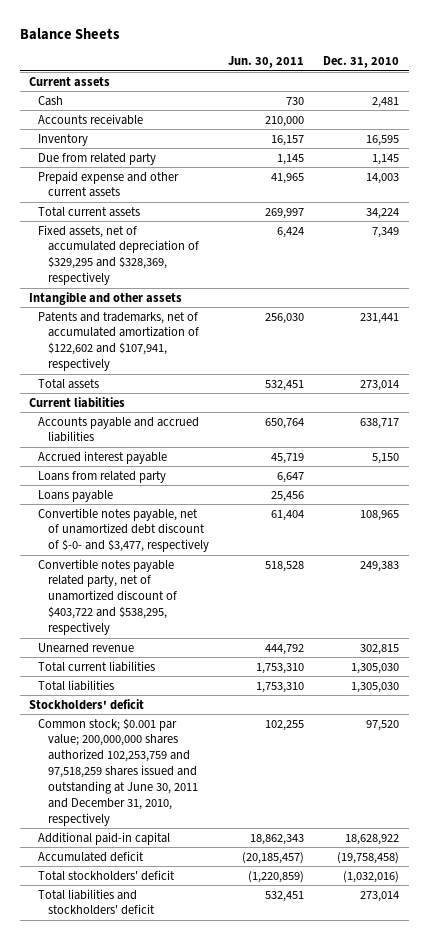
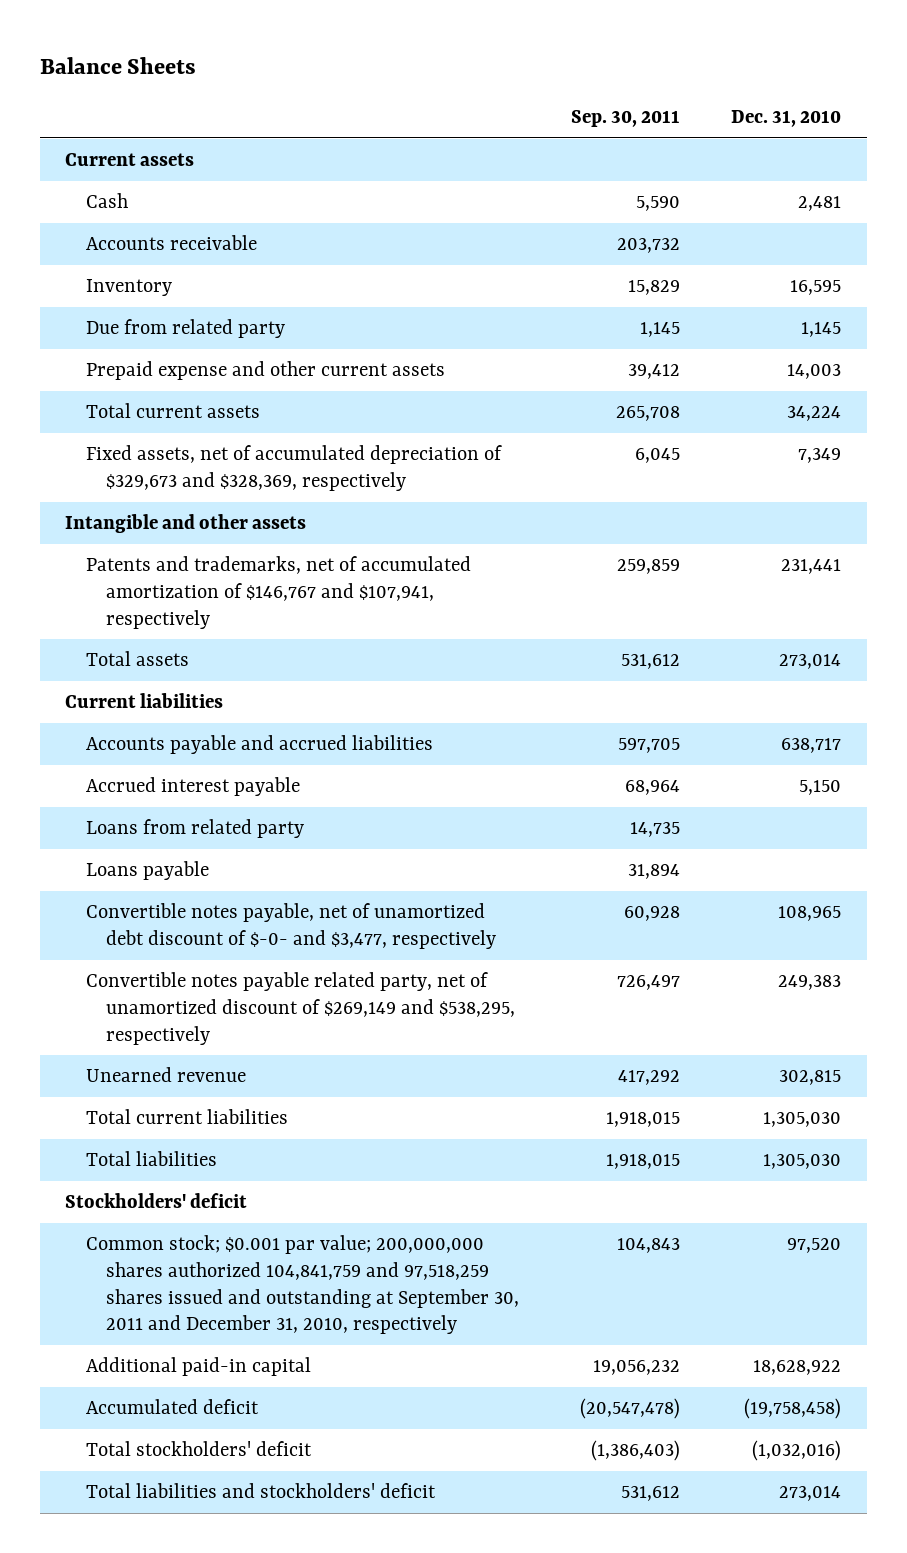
- | Jun. 30, 2011 | Dec. 31, 2010
+ | Sep. 30, 2011 | Dec. 31, 2010
- Fixed assets, net of accumulated depreciation of $329,295 and $328,369, respectively | 6,424 | 7,349
+ Fixed assets, net of accumulated depreciation of $329,673 and $328,369, respectively | 6,045 | 7,349
- Patents and trademarks, net of accumulated amortization of $122,602 and $107,941, respectively | 256,030 | 231,441
+ Patents and trademarks, net of accumulated amortization of $146,767 and $107,941, respectively | 259,859 | 231,441
- Convertible notes payable related party, net of unamortized discount of $403,722 and $538,295, respectively | 518,528 | 249,383
+ Convertible notes payable related party, net of unamortized discount of $269,149 and $538,295, respectively | 726,497 | 249,383
- Common stock; $0.001 par value; 200,000,000 shares authorized 102,253,759 and 97,518,259 shares issued and outstanding at June 30, 2011 and December 31, 2010, respectively | 102,255 | 97,520
+ Common stock; $0.001 par value; 200,000,000 shares authorized 104,841,759 and 97,518,259 shares issued and outstanding at September 30, 2011 and December 31, 2010, respectively | 104,843 | 97,520

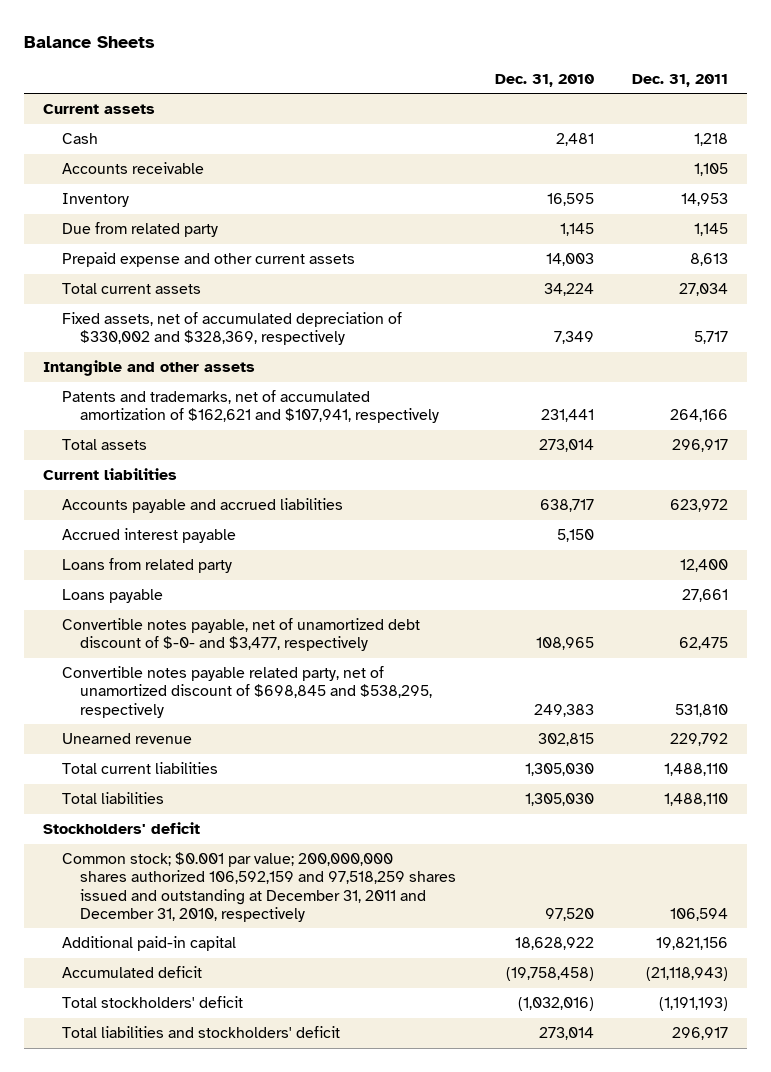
- | Sep. 30, 2011 | Dec. 31, 2010
+ | Dec. 31, 2010 | Dec. 31, 2011
- Fixed assets, net of accumulated depreciation of $329,673 and $328,369, respectively | 6,045 | 7,349
+ Fixed assets, net of accumulated depreciation of $330,002 and $328,369, respectively | 7,349 | 5,717
- Patents and trademarks, net of accumulated amortization of $146,767 and $107,941, respectively | 259,859 | 231,441
+ Patents and trademarks, net of accumulated amortization of $162,621 and $107,941, respectively | 231,441 | 264,166
- Convertible notes payable related party, net of unamortized discount of $269,149 and $538,295, respectively | 726,497 | 249,383
+ Convertible notes payable related party, net of unamortized discount of $698,845 and $538,295, respectively | 249,383 | 531,810
- Common stock; $0.001 par value; 200,000,000 shares authorized 104,841,759 and 97,518,259 shares issued and outstanding at September 30, 2011 and December 31, 2010, respectively | 104,843 | 97,520
+ Common stock; $0.001 par value; 200,000,000 shares authorized 106,592,159 and 97,518,259 shares issued and outstanding at December 31, 2011 and December 31, 2010, respectively | 97,520 | 106,594

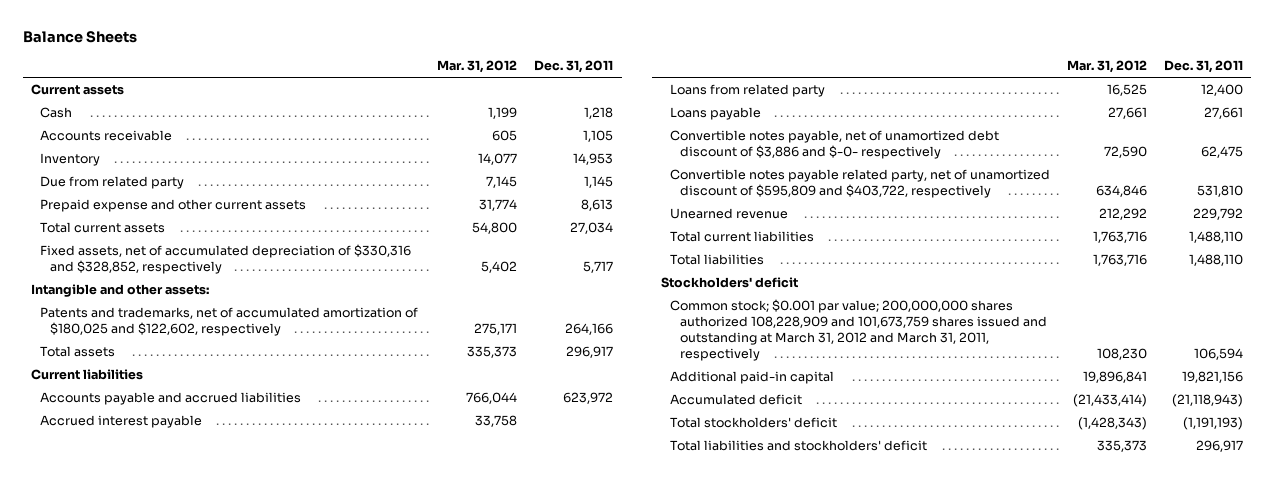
- | Dec. 31, 2010 | Dec. 31, 2011
+ | Mar. 31, 2012 | Dec. 31, 2011
- Fixed assets, net of accumulated depreciation of $330,002 and $328,369, respectively | 7,349 | 5,717
- Intangible and other assets
- Patents and trademarks, net of accumulated amortization of $162,621 and $107,941, respectively | 231,441 | 264,166
+ Fixed assets, net of accumulated depreciation of $330,316 and $328,852, respectively | 5,402 | 5,717
+ Intangible and other assets:
+ Patents and trademarks, net of accumulated amortization of $180,025 and $122,602, respectively | 275,171 | 264,166
- Convertible notes payable, net of unamortized debt discount of $-0- and $3,477, respectively | 108,965 | 62,475
- Convertible notes payable related party, net of unamortized discount of $698,845 and $538,295, respectively | 249,383 | 531,810
+ Convertible notes payable, net of unamortized debt discount of $3,886 and $-0- respectively | 72,590 | 62,475
+ Convertible notes payable related party, net of unamortized discount of $595,809 and $403,722, respectively | 634,846 | 531,810
- Common stock; $0.001 par value; 200,000,000 shares authorized 106,592,159 and 97,518,259 shares issued and outstanding at December 31, 2011 and December 31, 2010, respectively | 97,520 | 106,594
+ Common stock; $0.001 par value; 200,000,000 shares authorized 108,228,909 and 101,673,759 shares issued and outstanding at March 31, 2012 and March 31, 2011, respectively | 108,230 | 106,594

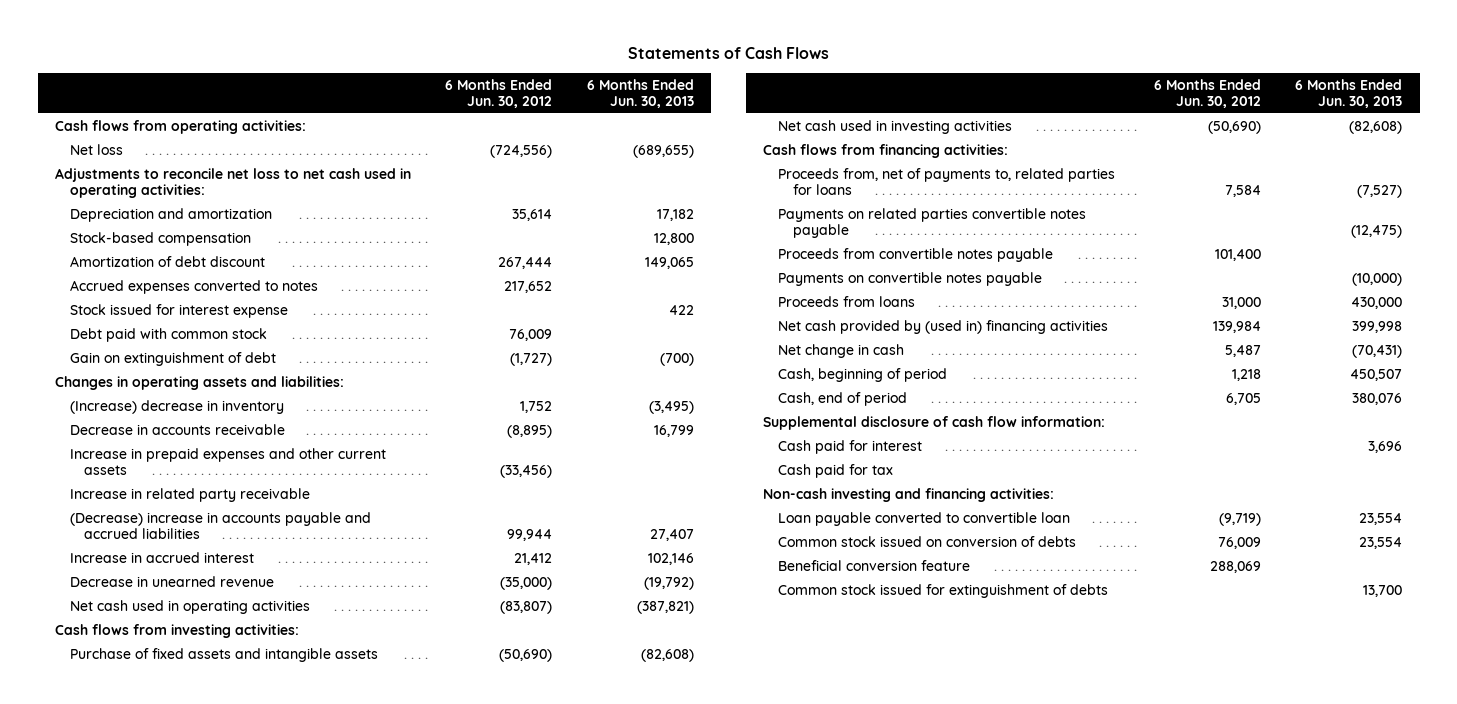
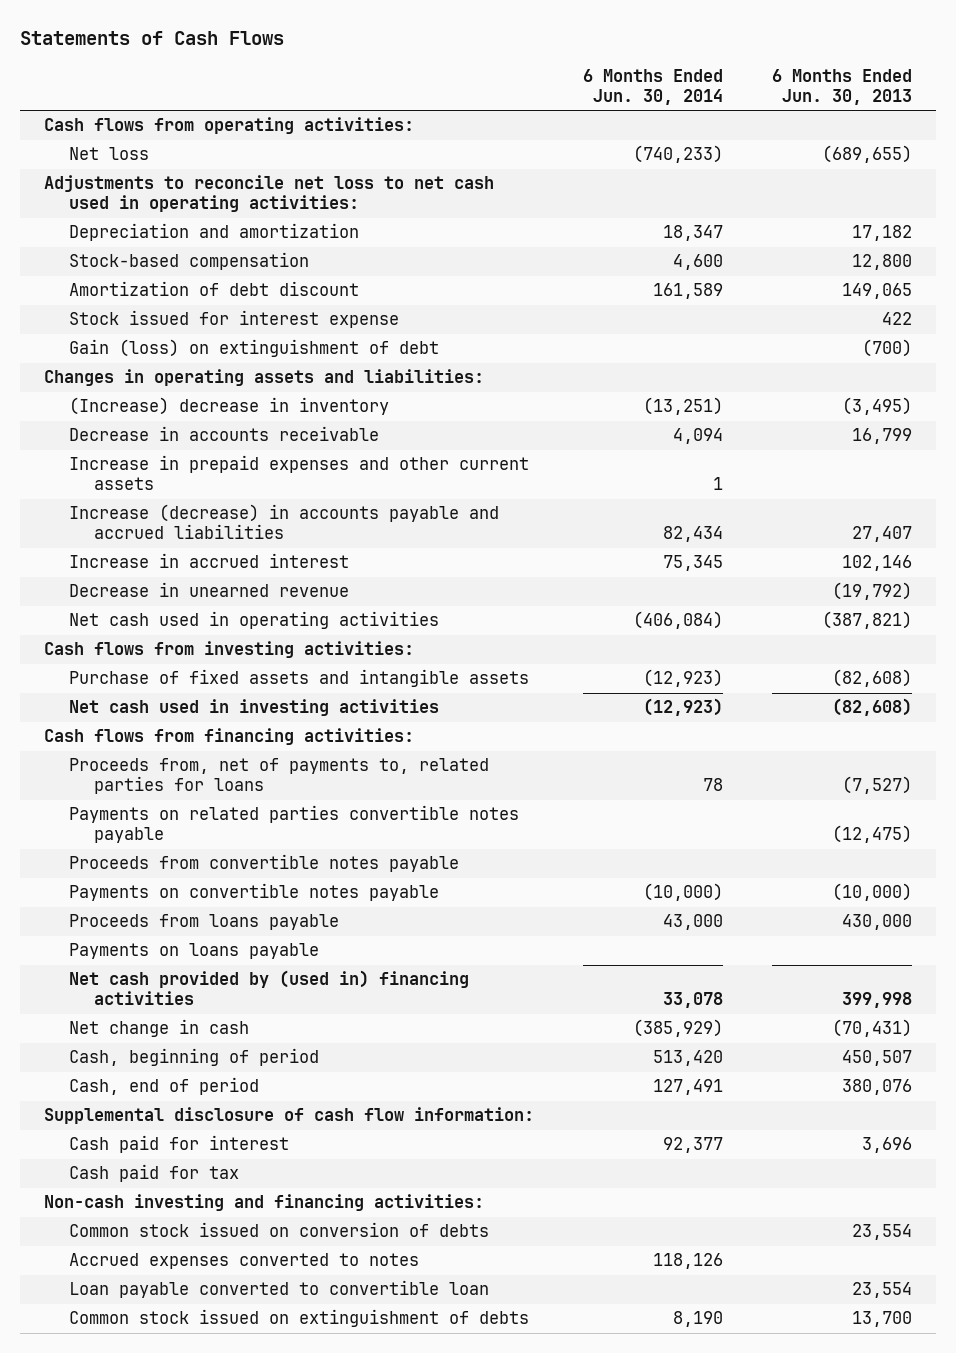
- | 6 Months Ended Jun. 30, 2012 | 6 Months Ended Jun. 30, 2013
+ | 6 Months Ended Jun. 30, 2014 | 6 Months Ended Jun. 30, 2013
- Debt paid with common stock | 76,009 |
- Gain on extinguishment of debt | (1,727) | (700)
+ Gain (loss) on extinguishment of debt | | (700)
- Increase in related party receivable
- (Decrease) increase in accounts payable and accrued liabilities | 99,944 | 27,407
+ Increase (decrease) in accounts payable and accrued liabilities | 82,434 | 27,407
- Proceeds from loans | 31,000 | 430,000
+ Proceeds from loans payable | 43,000 | 430,000
+ Payments on loans payable
- Beneficial conversion feature | 288,069 |
- Common stock issued for extinguishment of debts | | 13,700
moved down: Accrued expenses converted to notes | 118,126 |
moved down: Loan payable converted to convertible loan | | 23,554
+ Common stock issued on extinguishment of debts | 8,190 | 13,700

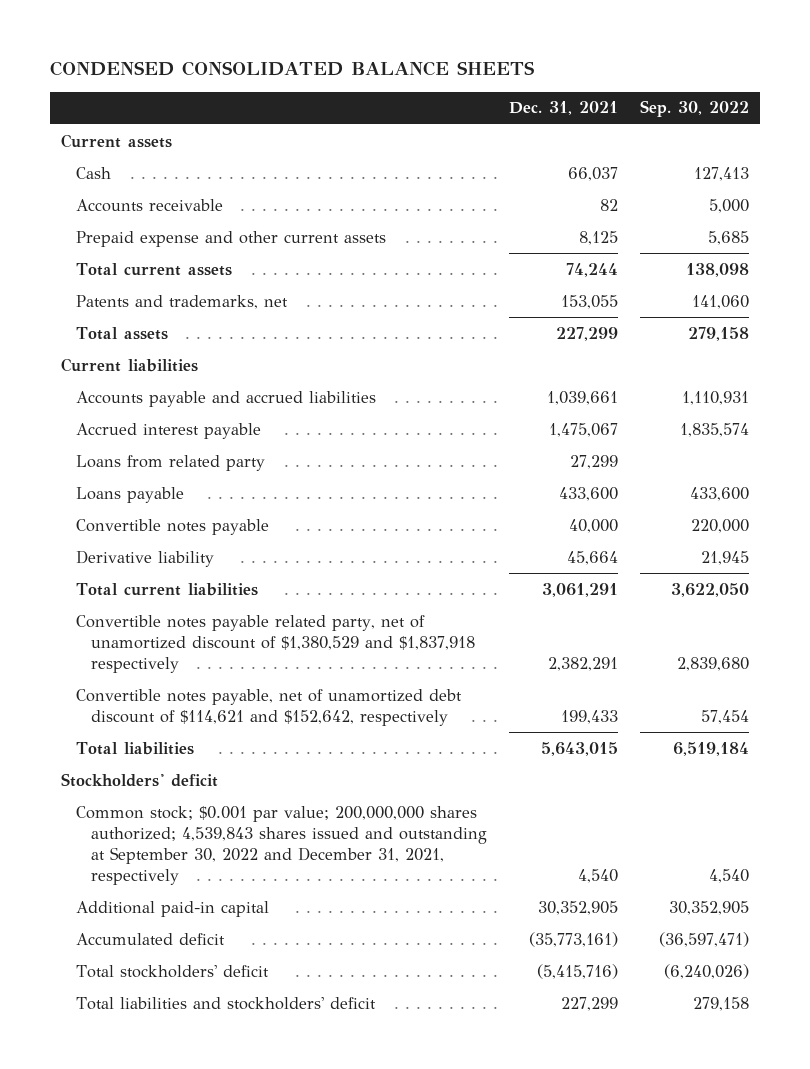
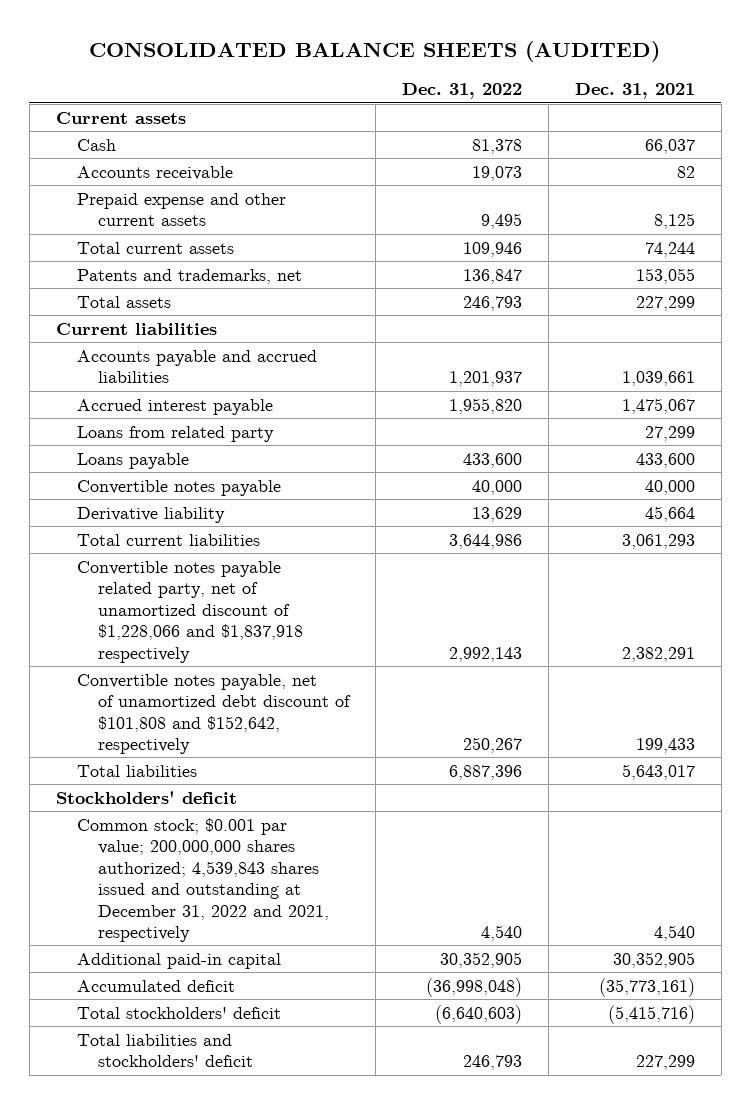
- CONDENSED CONSOLIDATED BALANCE SHEETS
+ CONSOLIDATED BALANCE SHEETS (AUDITED)
- | Dec. 31, 2021 | Sep. 30, 2022
+ | Dec. 31, 2022 | Dec. 31, 2021
- Total current liabilities | 3,061,291 | 3,622,050
- Convertible notes payable related party, net of unamortized discount of $1,380,529 and $1,837,918 respectively | 2,382,291 | 2,839,680
- Convertible notes payable, net of unamortized debt discount of $114,621 and $152,642, respectively | 199,433 | 57,454
- Total liabilities | 5,643,015 | 6,519,184
+ Total current liabilities | 3,644,986 | 3,061,293
+ Convertible notes payable related party, net of unamortized discount of $1,228,066 and $1,837,918 respectively | 2,992,143 | 2,382,291
+ Convertible notes payable, net of unamortized debt discount of $101,808 and $152,642, respectively | 250,267 | 199,433
+ Total liabilities | 6,887,396 | 5,643,017
- Common stock; $0.001 par value; 200,000,000 shares authorized; 4,539,843 shares issued and outstanding at September 30, 2022 and December 31, 2021, respectively | 4,540 | 4,540
+ Common stock; $0.001 par value; 200,000,000 shares authorized; 4,539,843 shares issued and outstanding at December 31, 2022 and 2021, respectively | 4,540 | 4,540

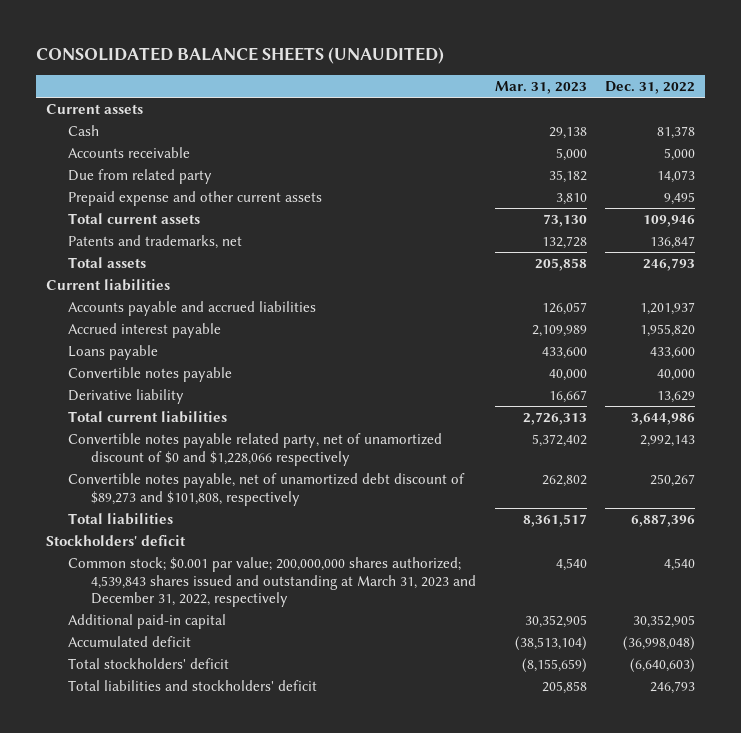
- CONSOLIDATED BALANCE SHEETS (AUDITED)
+ CONSOLIDATED BALANCE SHEETS (UNAUDITED)
- | Dec. 31, 2022 | Dec. 31, 2021
+ | Mar. 31, 2023 | Dec. 31, 2022
- Accounts receivable | 19,073 | 82
+ Accounts receivable | 5,000 | 5,000
+ Due from related party | 35,182 | 14,073
- Loans from related party | | 27,299
- Convertible notes payable related party, net of unamortized discount of $1,228,066 and $1,837,918 respectively | 2,992,143 | 2,382,291
- Convertible notes payable, net of unamortized debt discount of $101,808 and $152,642, respectively | 250,267 | 199,433
+ Convertible notes payable related party, net of unamortized discount of $0 and $1,228,066 respectively | 5,372,402 | 2,992,143
+ Convertible notes payable, net of unamortized debt discount of $89,273 and $101,808, respectively | 262,802 | 250,267
- Common stock; $0.001 par value; 200,000,000 shares authorized; 4,539,843 shares issued and outstanding at December 31, 2022 and 2021, respectively | 4,540 | 4,540
+ Common stock; $0.001 par value; 200,000,000 shares authorized; 4,539,843 shares issued and outstanding at March 31, 2023 and December 31, 2022, respectively | 4,540 | 4,540

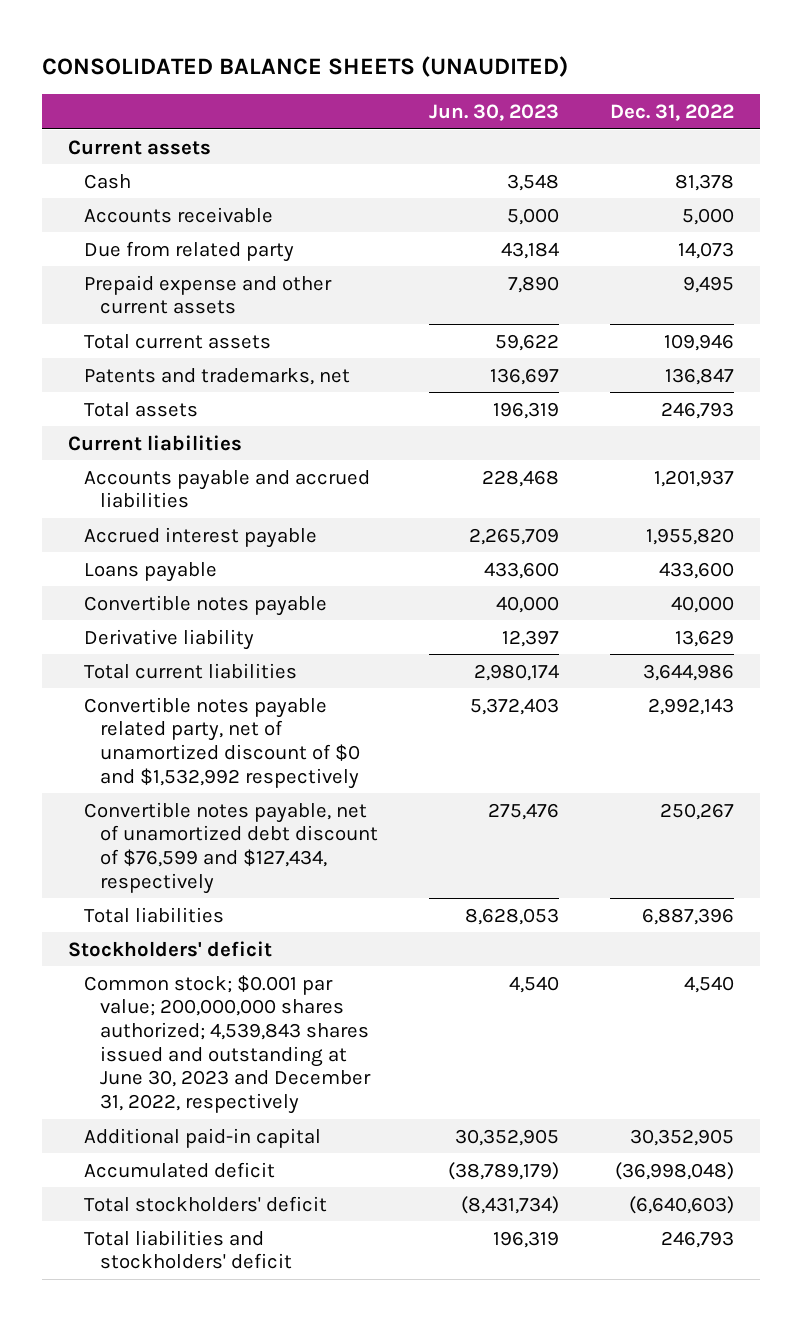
- | Mar. 31, 2023 | Dec. 31, 2022
+ | Jun. 30, 2023 | Dec. 31, 2022
- Convertible notes payable related party, net of unamortized discount of $0 and $1,228,066 respectively | 5,372,402 | 2,992,143
- Convertible notes payable, net of unamortized debt discount of $89,273 and $101,808, respectively | 262,802 | 250,267
+ Convertible notes payable related party, net of unamortized discount of $0 and $1,532,992 respectively | 5,372,403 | 2,992,143
+ Convertible notes payable, net of unamortized debt discount of $76,599 and $127,434, respectively | 275,476 | 250,267
- Common stock; $0.001 par value; 200,000,000 shares authorized; 4,539,843 shares issued and outstanding at March 31, 2023 and December 31, 2022, respectively | 4,540 | 4,540
+ Common stock; $0.001 par value; 200,000,000 shares authorized; 4,539,843 shares issued and outstanding at June 30, 2023 and December 31, 2022, respectively | 4,540 | 4,540

